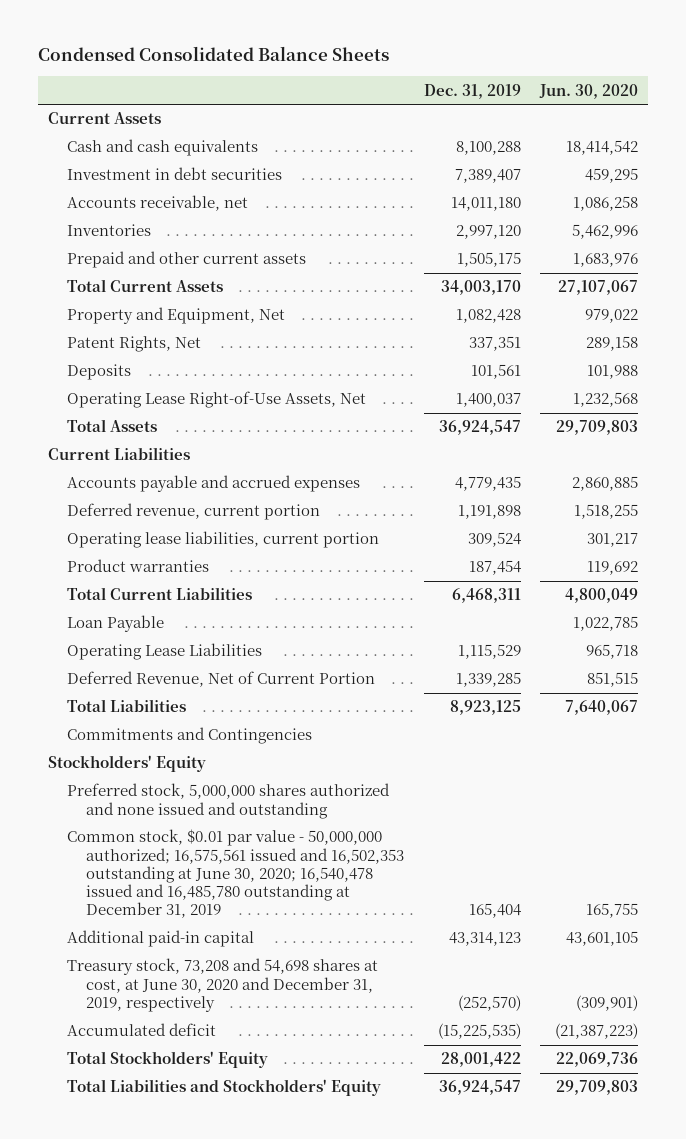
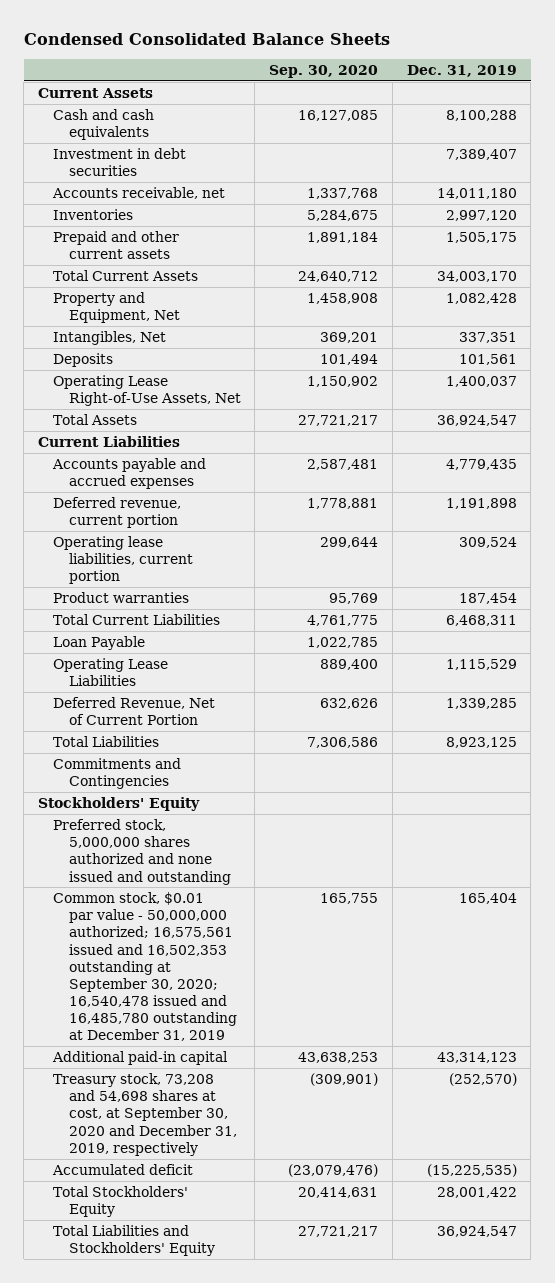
- | Dec. 31, 2019 | Jun. 30, 2020
+ | Sep. 30, 2020 | Dec. 31, 2019
- Patent Rights, Net | 337,351 | 289,158
+ Intangibles, Net | 369,201 | 337,351
- Common stock, $0.01 par value - 50,000,000 authorized; 16,575,561 issued and 16,502,353 outstanding at June 30, 2020; 16,540,478 issued and 16,485,780 outstanding at December 31, 2019 | 165,404 | 165,755
+ Common stock, $0.01 par value - 50,000,000 authorized; 16,575,561 issued and 16,502,353 outstanding at September 30, 2020; 16,540,478 issued and 16,485,780 outstanding at December 31, 2019 | 165,755 | 165,404
- Treasury stock, 73,208 and 54,698 shares at cost, at June 30, 2020 and December 31, 2019, respectively | (252,570) | (309,901)
+ Treasury stock, 73,208 and 54,698 shares at cost, at September 30, 2020 and December 31, 2019, respectively | (309,901) | (252,570)

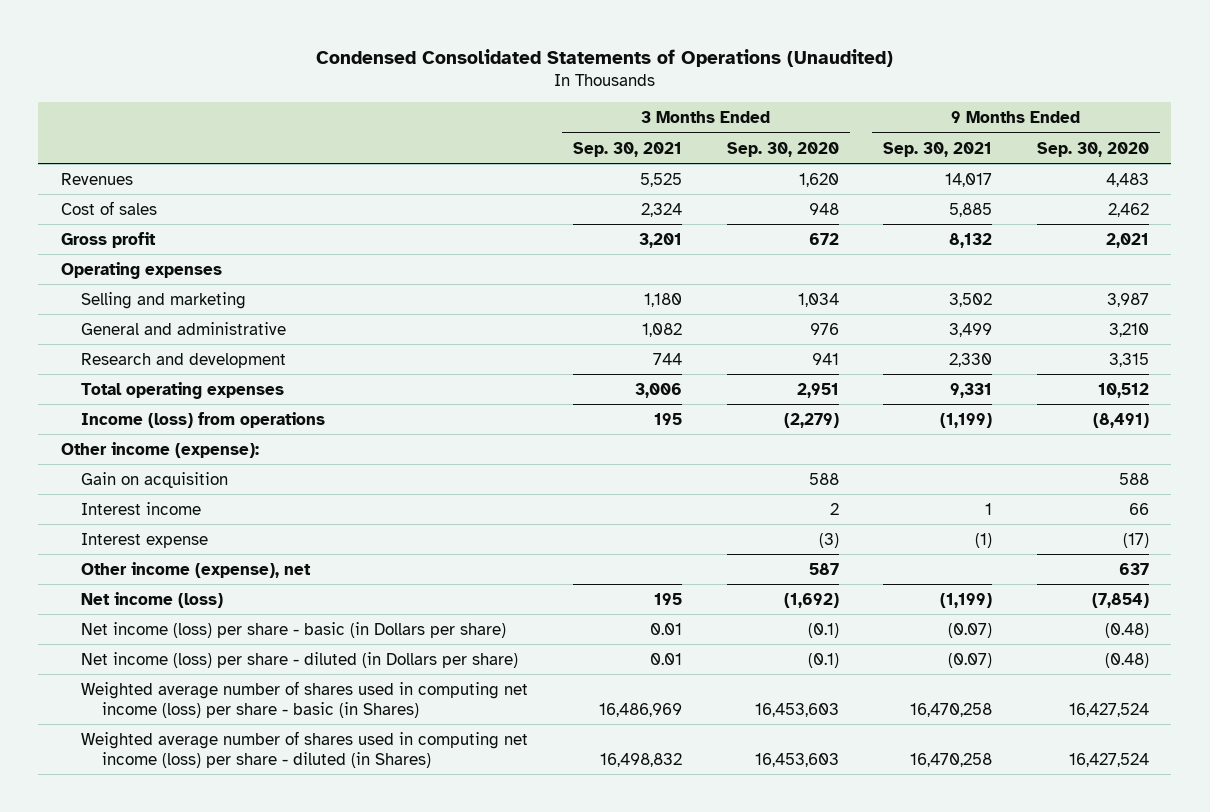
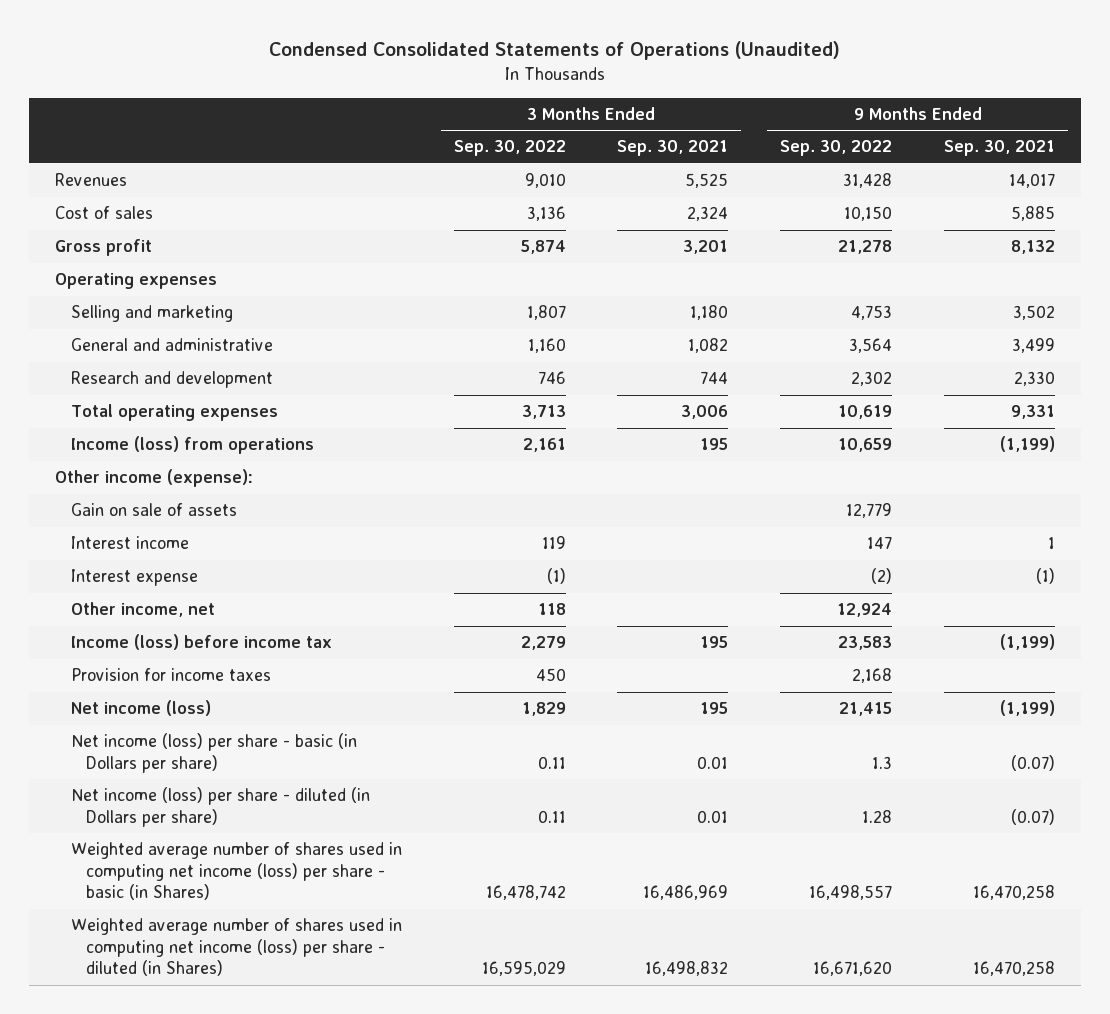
- | 3 Months Ended Sep. 30, 2021 | 3 Months Ended Sep. 30, 2020 | 9 Months Ended Sep. 30, 2021 | 9 Months Ended Sep. 30, 2020
+ | 3 Months Ended Sep. 30, 2022 | 3 Months Ended Sep. 30, 2021 | 9 Months Ended Sep. 30, 2022 | 9 Months Ended Sep. 30, 2021
- Gain on acquisition | | 588 | | 588
+ Gain on sale of assets | | | 12,779 |
- Other income (expense), net | | 587 | | 637
+ Other income, net | 118 | | 12,924 |
+ Income (loss) before income tax | 2,279 | 195 | 23,583 | (1,199)
+ Provision for income taxes | 450 | | 2,168 |

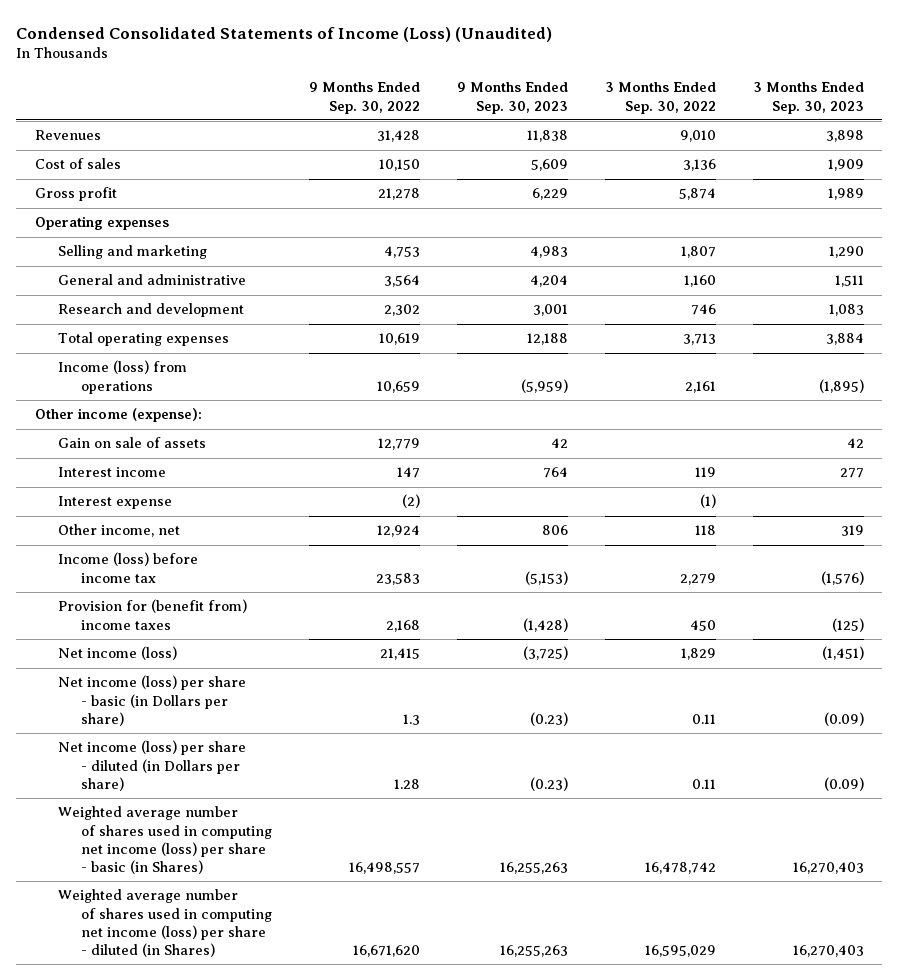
- Condensed Consolidated Statements of Operations (Unaudited)
+ Condensed Consolidated Statements of Income (Loss) (Unaudited)
- | 3 Months Ended Sep. 30, 2022 | 3 Months Ended Sep. 30, 2021 | 9 Months Ended Sep. 30, 2022 | 9 Months Ended Sep. 30, 2021
+ | 9 Months Ended Sep. 30, 2022 | 9 Months Ended Sep. 30, 2023 | 3 Months Ended Sep. 30, 2022 | 3 Months Ended Sep. 30, 2023
- Provision for income taxes | 450 | | 2,168 |
+ Provision for (benefit from) income taxes | 2,168 | (1,428) | 450 | (125)

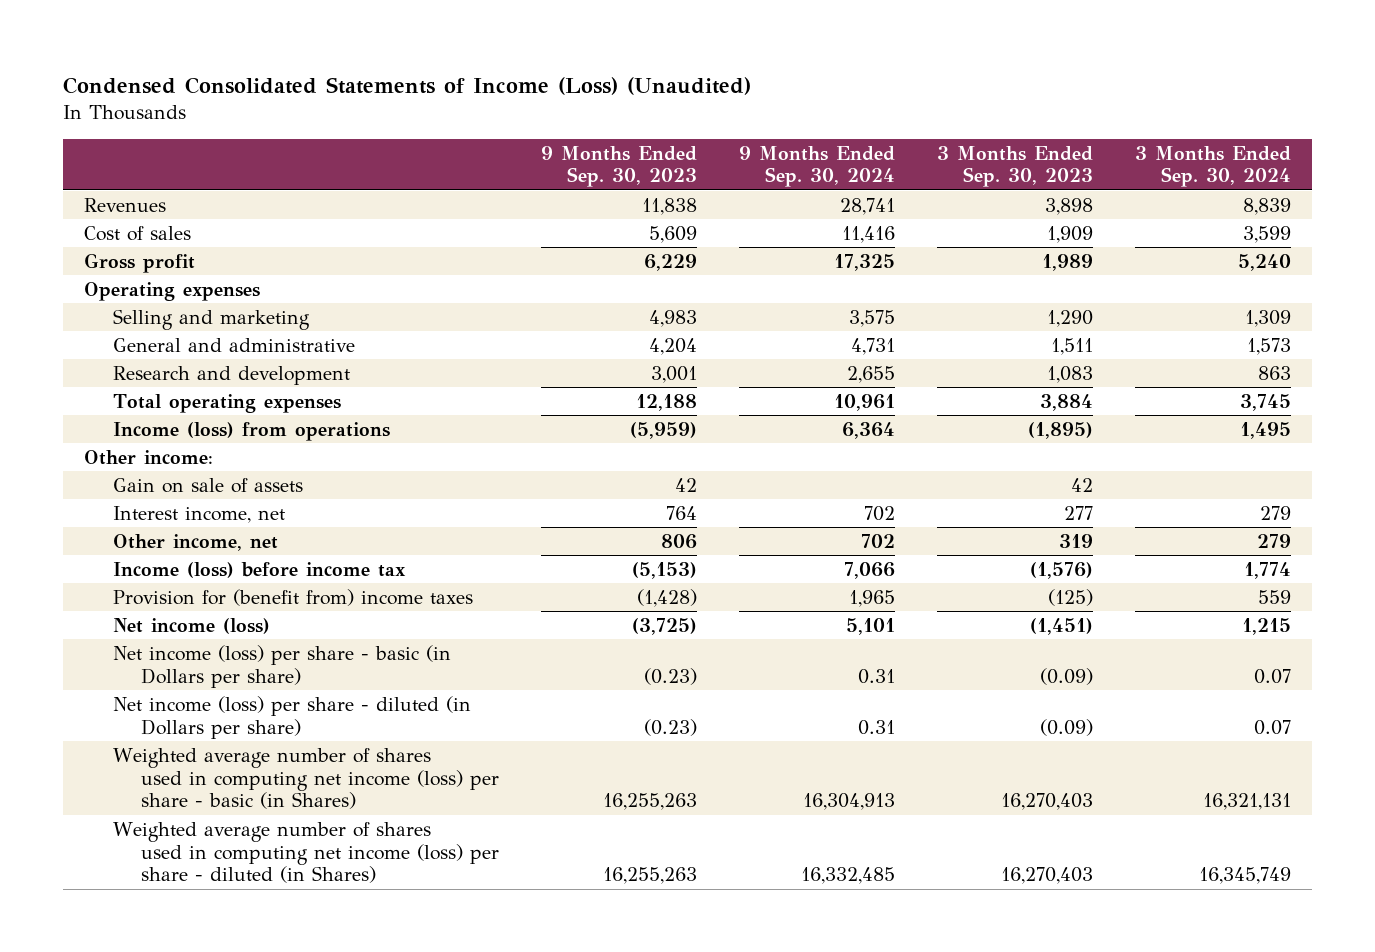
- | 9 Months Ended Sep. 30, 2022 | 9 Months Ended Sep. 30, 2023 | 3 Months Ended Sep. 30, 2022 | 3 Months Ended Sep. 30, 2023
+ | 9 Months Ended Sep. 30, 2023 | 9 Months Ended Sep. 30, 2024 | 3 Months Ended Sep. 30, 2023 | 3 Months Ended Sep. 30, 2024
- Other income (expense):
+ Other income:
- Interest income | 147 | 764 | 119 | 277
- Interest expense | (2) | | (1) |
+ Interest income, net | 764 | 702 | 277 | 279

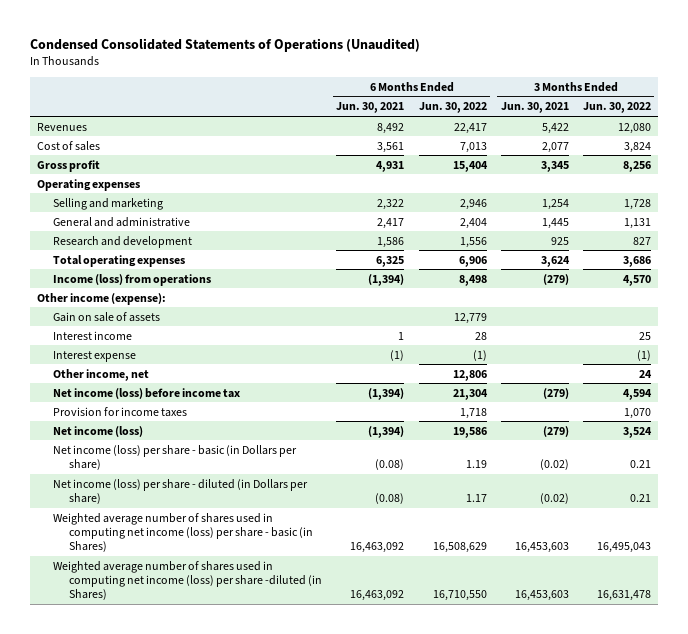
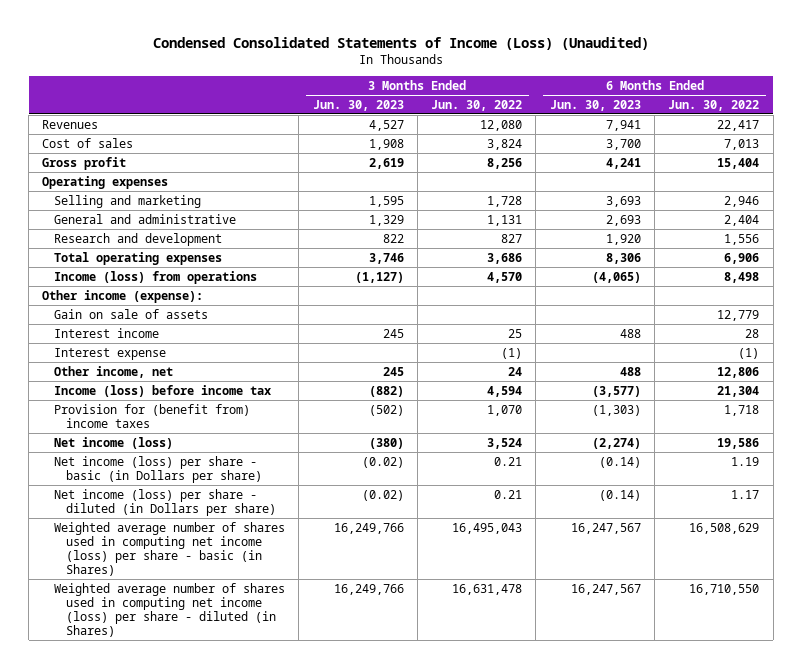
- Condensed Consolidated Statements of Operations (Unaudited)
+ Condensed Consolidated Statements of Income (Loss) (Unaudited)
- | 6 Months Ended Jun. 30, 2021 | 6 Months Ended Jun. 30, 2022 | 3 Months Ended Jun. 30, 2021 | 3 Months Ended Jun. 30, 2022
+ | 3 Months Ended Jun. 30, 2023 | 3 Months Ended Jun. 30, 2022 | 6 Months Ended Jun. 30, 2023 | 6 Months Ended Jun. 30, 2022
- Net income (loss) before income tax | (1,394) | 21,304 | (279) | 4,594
- Provision for income taxes | | 1,718 | | 1,070
+ Income (loss) before income tax | (882) | 4,594 | (3,577) | 21,304
+ Provision for (benefit from) income taxes | (502) | 1,070 | (1,303) | 1,718
- Weighted average number of shares used in computing net income (loss) per share -diluted (in Shares) | 16,463,092 | 16,710,550 | 16,453,603 | 16,631,478
+ Weighted average number of shares used in computing net income (loss) per share - diluted (in Shares) | 16,249,766 | 16,631,478 | 16,247,567 | 16,710,550

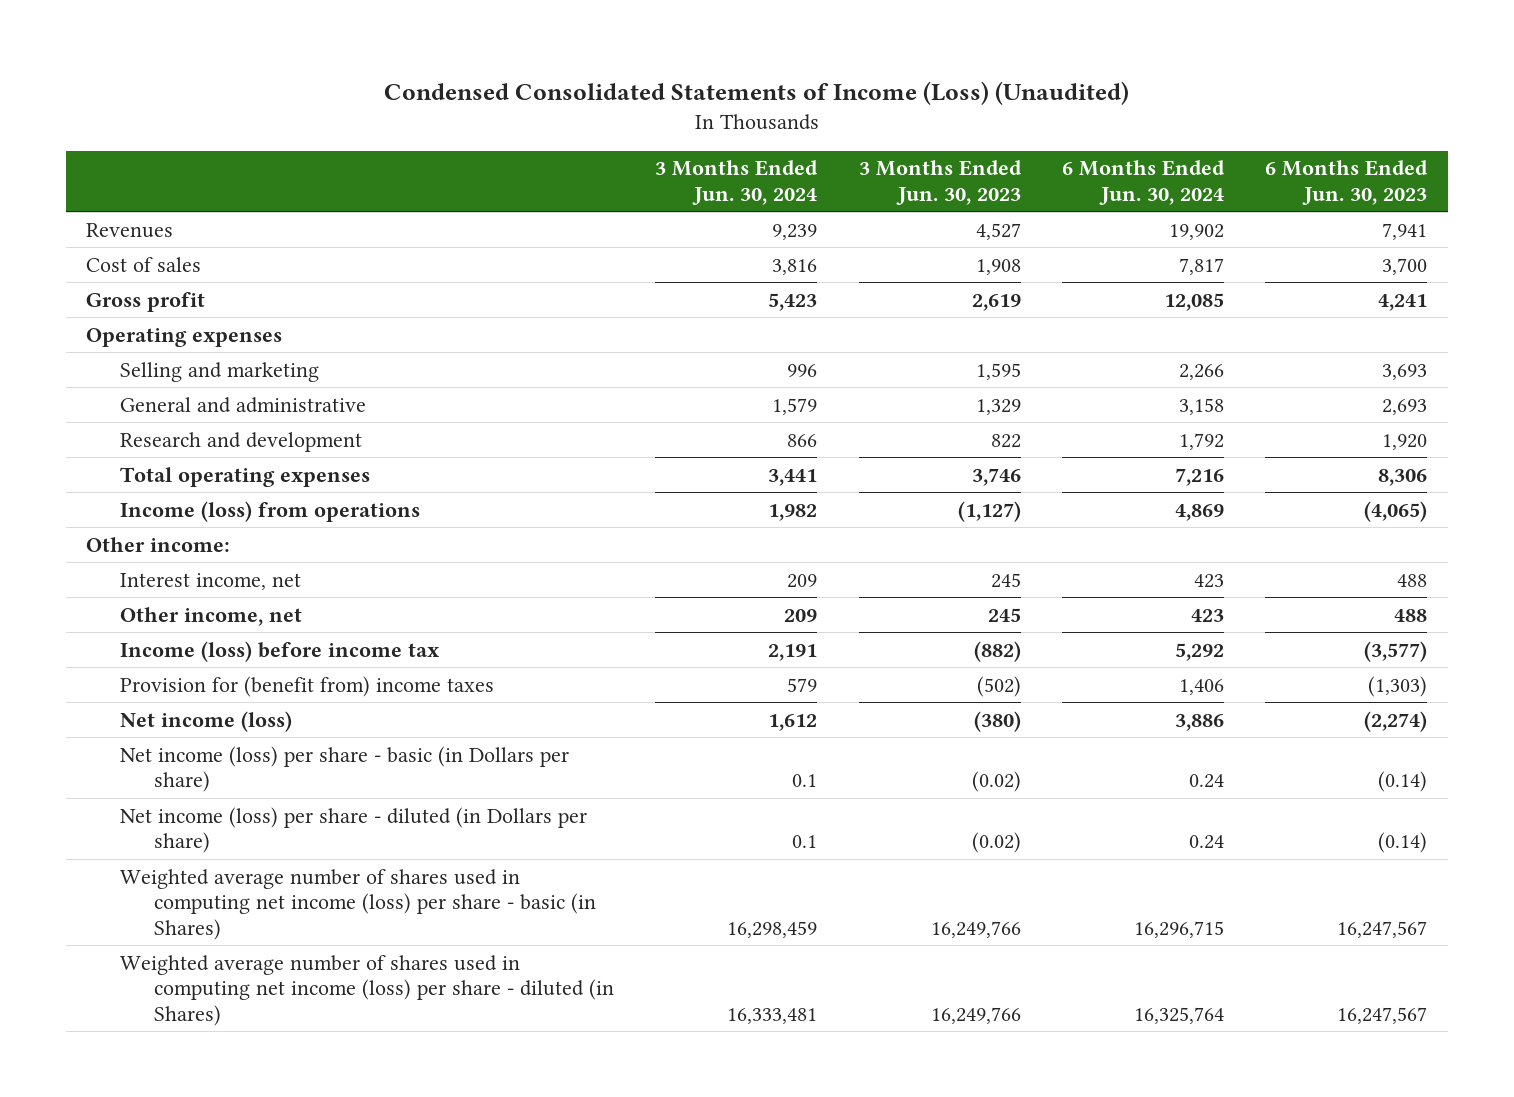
- | 3 Months Ended Jun. 30, 2023 | 3 Months Ended Jun. 30, 2022 | 6 Months Ended Jun. 30, 2023 | 6 Months Ended Jun. 30, 2022
+ | 3 Months Ended Jun. 30, 2024 | 3 Months Ended Jun. 30, 2023 | 6 Months Ended Jun. 30, 2024 | 6 Months Ended Jun. 30, 2023
- Other income (expense):
- Gain on sale of assets | | | | 12,779
- Interest income | 245 | 25 | 488 | 28
- Interest expense | | (1) | | (1)
+ Other income:
+ Interest income, net | 209 | 245 | 423 | 488

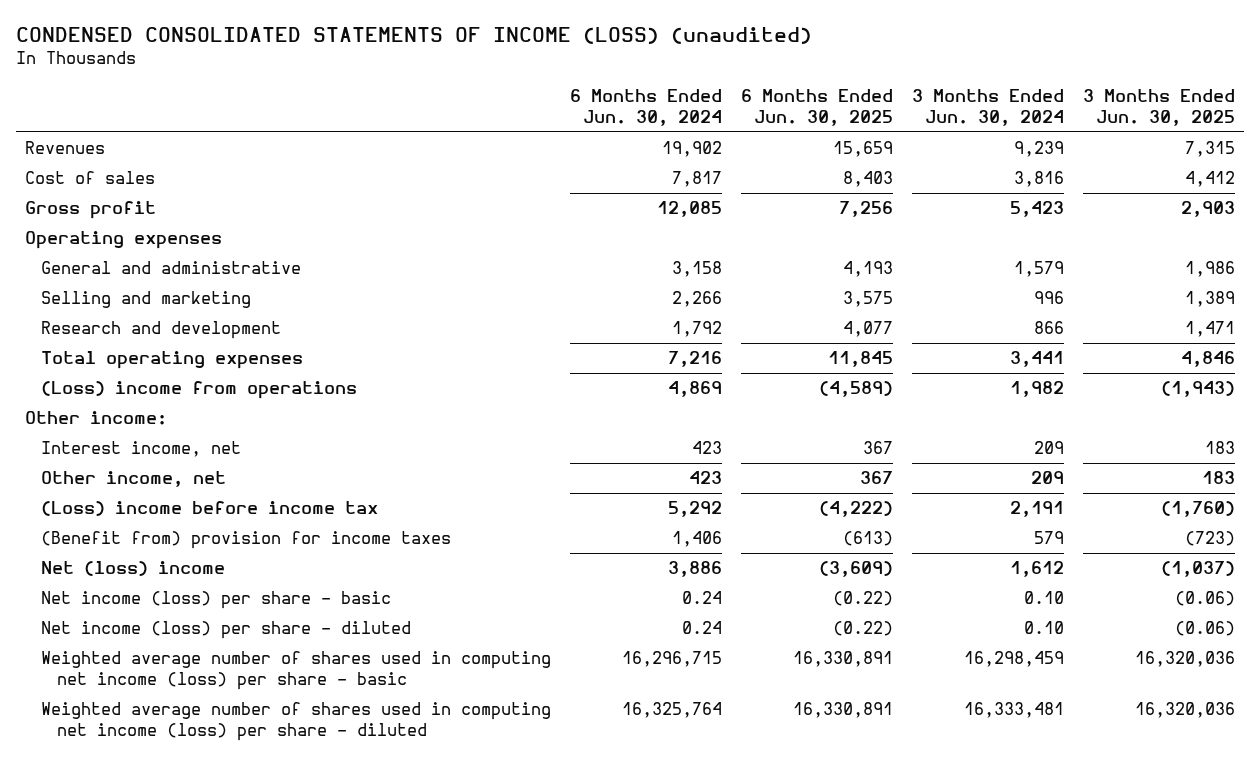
- Condensed Consolidated Statements of Income (Loss) (Unaudited)
+ CONDENSED CONSOLIDATED STATEMENTS OF INCOME (LOSS) (unaudited)
- | 3 Months Ended Jun. 30, 2024 | 3 Months Ended Jun. 30, 2023 | 6 Months Ended Jun. 30, 2024 | 6 Months Ended Jun. 30, 2023
+ | 6 Months Ended Jun. 30, 2024 | 6 Months Ended Jun. 30, 2025 | 3 Months Ended Jun. 30, 2024 | 3 Months Ended Jun. 30, 2025
moved down: Selling and marketing | 2,266 | 3,575 | 996 | 1,389
- Income (loss) from operations | 1,982 | (1,127) | 4,869 | (4,065)
+ (Loss) income from operations | 4,869 | (4,589) | 1,982 | (1,943)
- Income (loss) before income tax | 2,191 | (882) | 5,292 | (3,577)
- Provision for (benefit from) income taxes | 579 | (502) | 1,406 | (1,303)
- Net income (loss) | 1,612 | (380) | 3,886 | (2,274)
- Net income (loss) per share - basic (in Dollars per share) | 0.1 | (0.02) | 0.24 | (0.14)
- Net income (loss) per share - diluted (in Dollars per share) | 0.1 | (0.02) | 0.24 | (0.14)
- Weighted average number of shares used in computing net income (loss) per share - basic (in Shares) | 16,298,459 | 16,249,766 | 16,296,715 | 16,247,567
- Weighted average number of shares used in computing net income (loss) per share - diluted (in Shares) | 16,333,481 | 16,249,766 | 16,325,764 | 16,247,567
+ (Loss) income before income tax | 5,292 | (4,222) | 2,191 | (1,760)
+ (Benefit from) provision for income taxes | 1,406 | (613) | 579 | (723)
+ Net (loss) income | 3,886 | (3,609) | 1,612 | (1,037)
+ Net income (loss) per share - basic | 0.24 | (0.22) | 0.10 | (0.06)
+ Net income (loss) per share - diluted | 0.24 | (0.22) | 0.10 | (0.06)
+ Weighted average number of shares used in computing net income (loss) per share - basic | 16,296,715 | 16,330,891 | 16,298,459 | 16,320,036
+ Weighted average number of shares used in computing net income (loss) per share - diluted | 16,325,764 | 16,330,891 | 16,333,481 | 16,320,036

